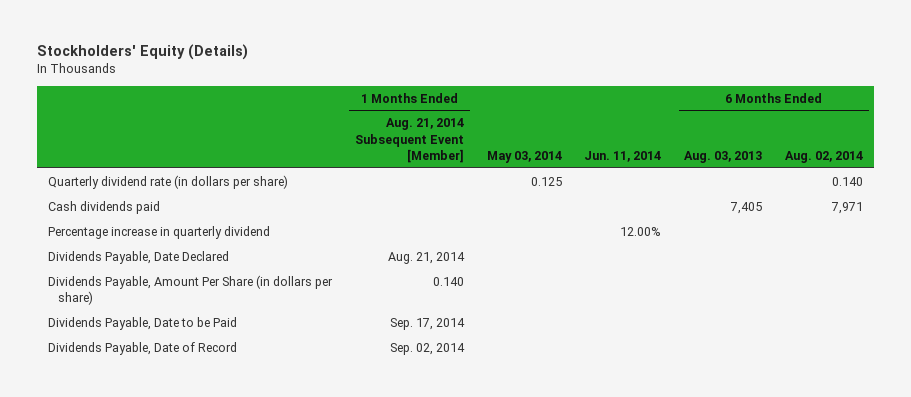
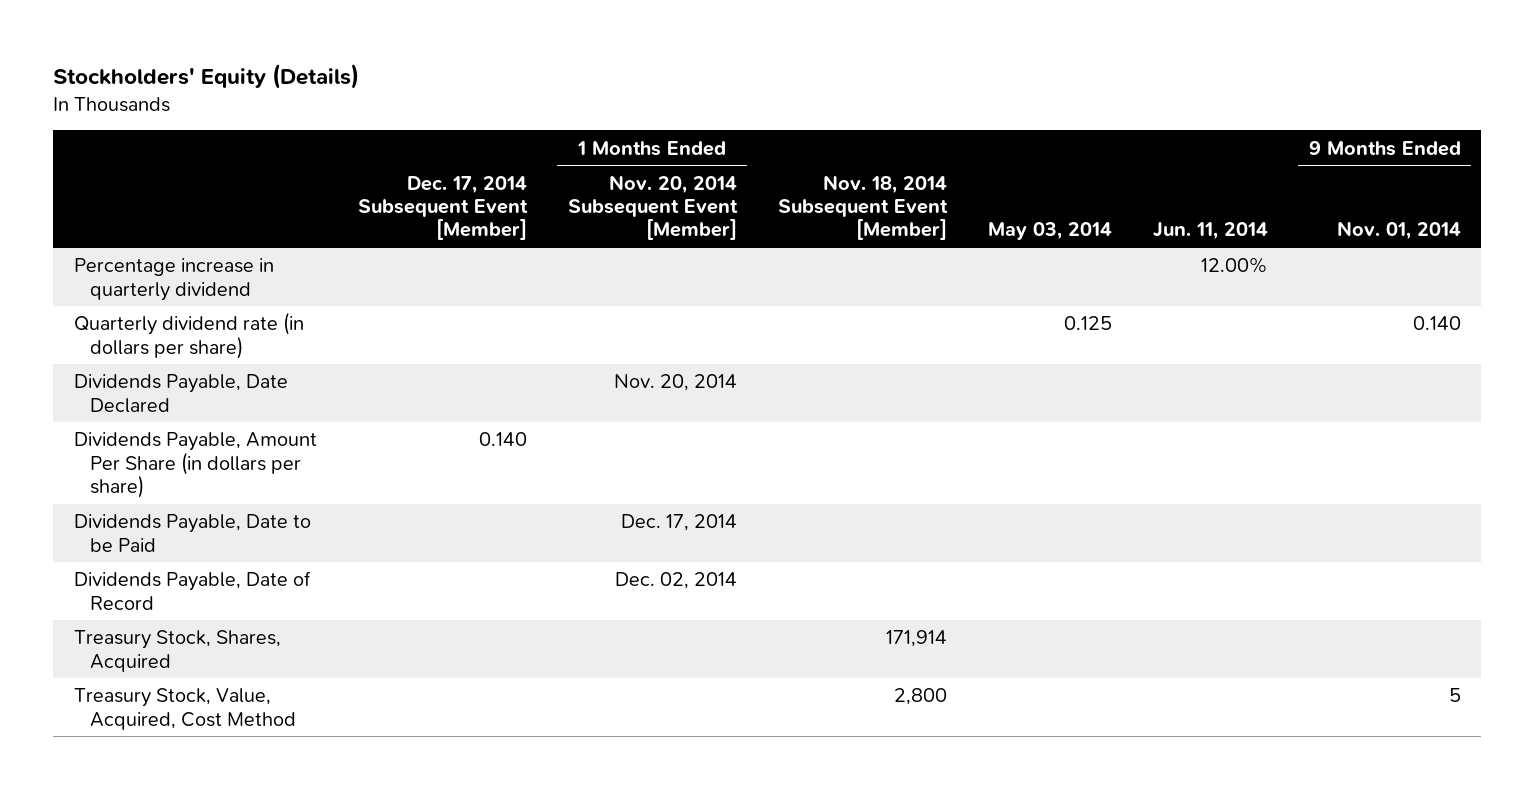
- | 1 Months Ended Aug. 21, 2014 Subsequent Event [Member] | May 03, 2014 | Jun. 11, 2014 | 6 Months Ended Aug. 03, 2013 | 6 Months Ended Aug. 02, 2014
+ | Dec. 17, 2014 Subsequent Event [Member] | 1 Months Ended Nov. 20, 2014 Subsequent Event [Member] | Nov. 18, 2014 Subsequent Event [Member] | May 03, 2014 | Jun. 11, 2014 | 9 Months Ended Nov. 01, 2014
- Cash dividends paid | | | | 7,405 | 7,971
moved down: Quarterly dividend rate (in dollars per share) | | | | 0.125 | | 0.140
+ Treasury Stock, Shares, Acquired | | | 171,914 | | |
+ Treasury Stock, Value, Acquired, Cost Method | | | 2,800 | | | 5

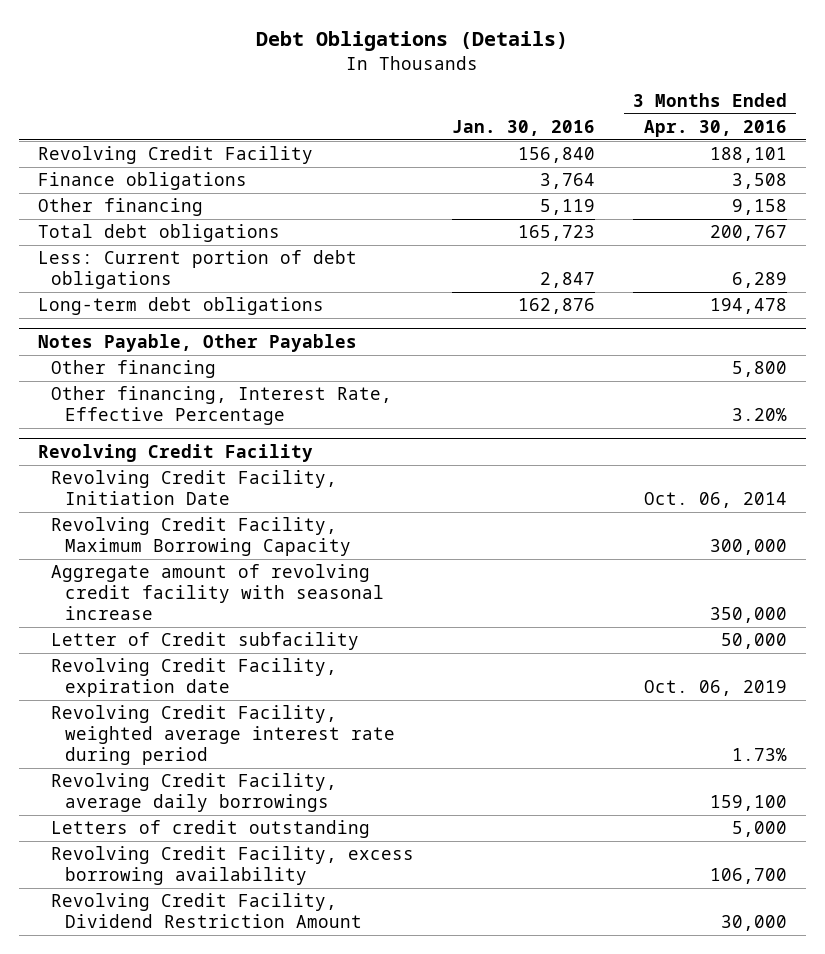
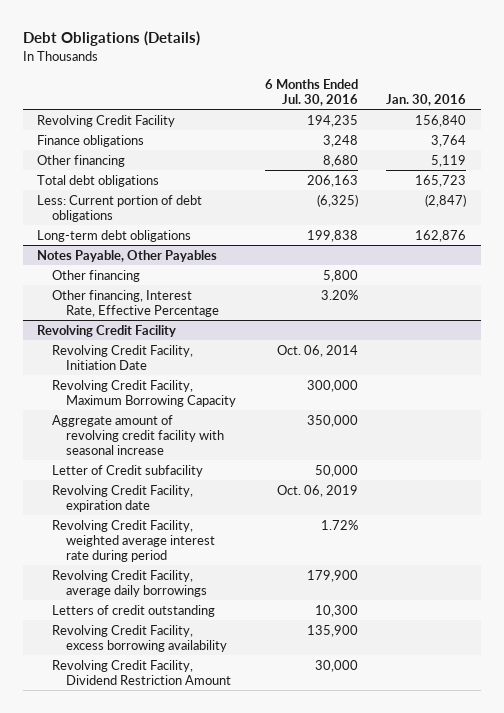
- | Jan. 30, 2016 | 3 Months Ended Apr. 30, 2016
+ | 6 Months Ended Jul. 30, 2016 | Jan. 30, 2016
- Less: Current portion of debt obligations | 2,847 | 6,289
+ Less: Current portion of debt obligations | (6,325) | (2,847)

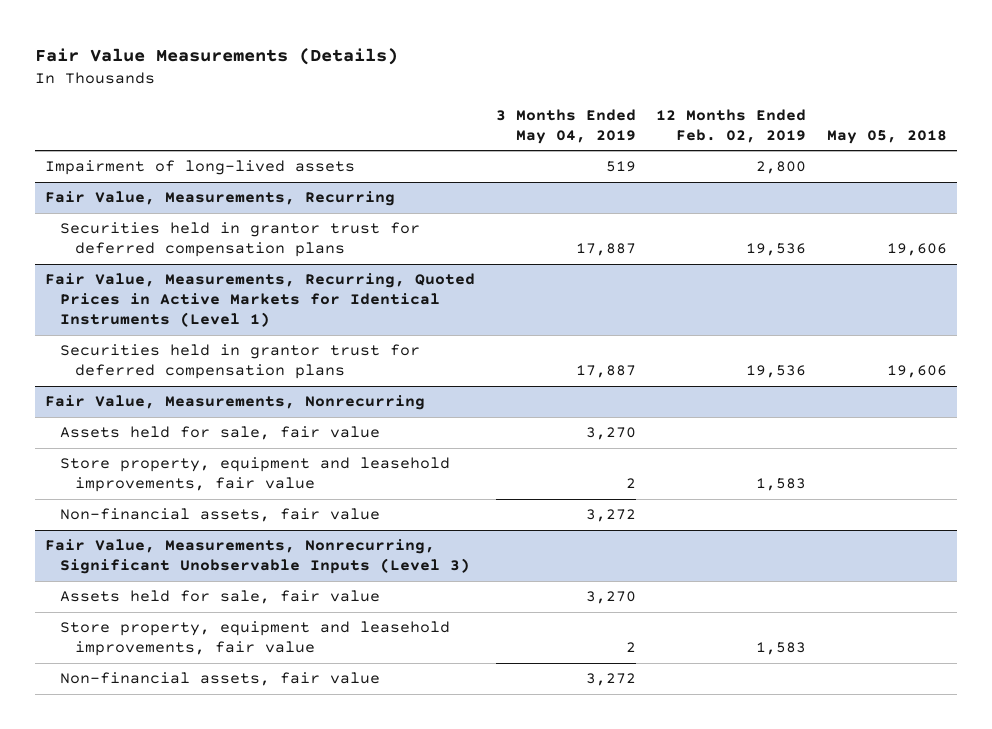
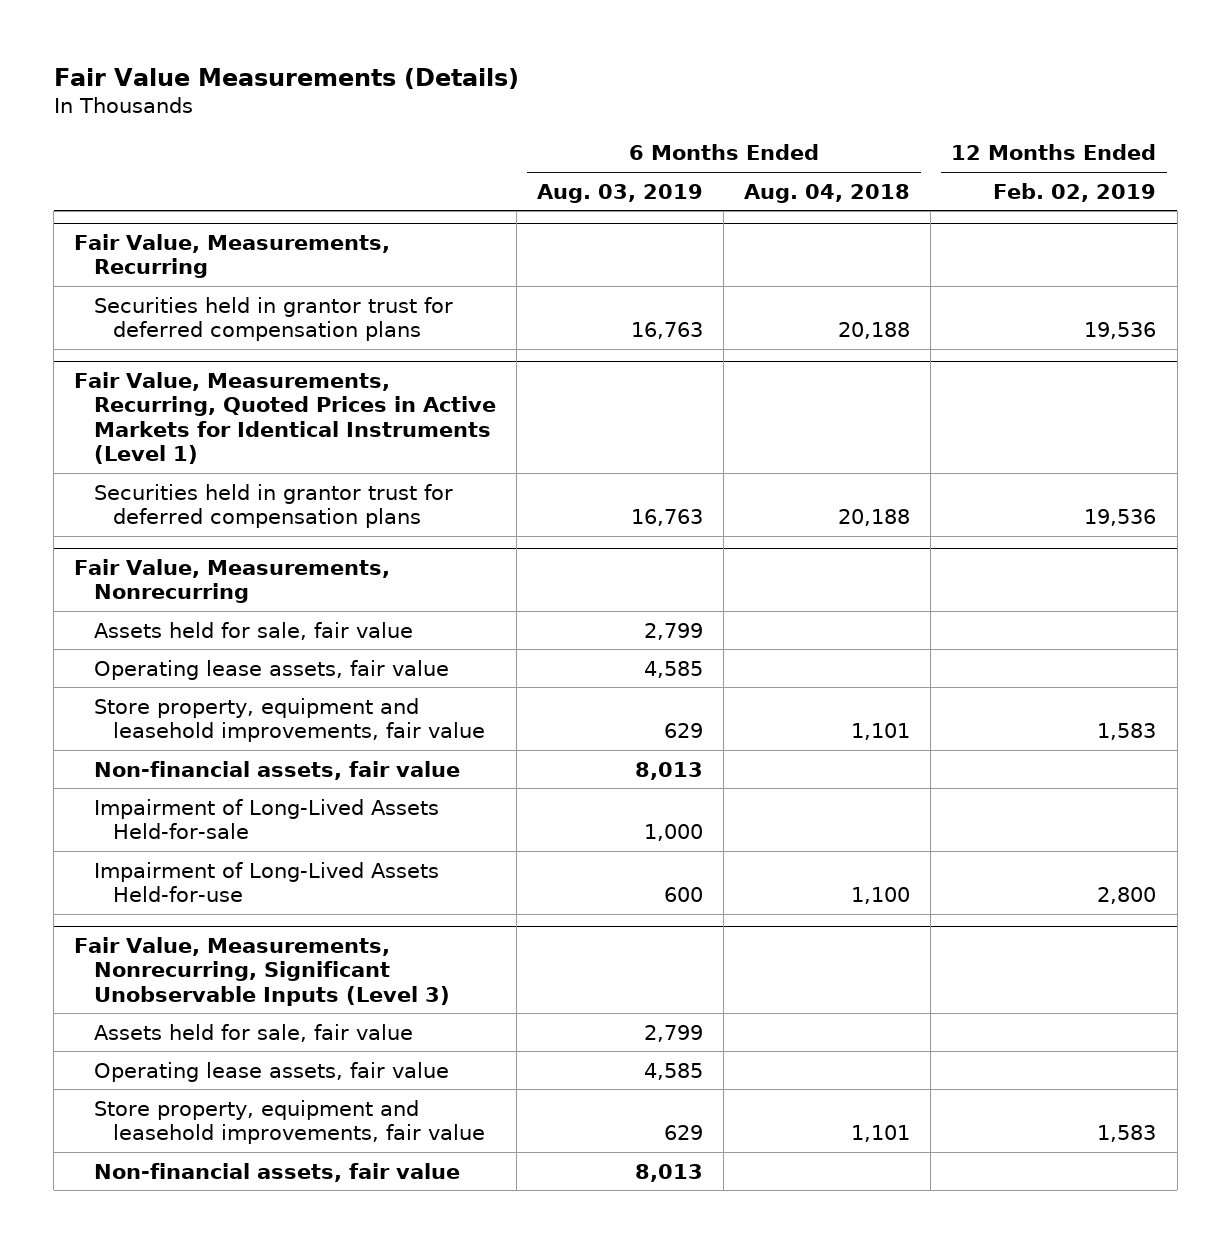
- | 3 Months Ended May 04, 2019 | 12 Months Ended Feb. 02, 2019 | May 05, 2018
+ | 6 Months Ended Aug. 03, 2019 | 6 Months Ended Aug. 04, 2018 | 12 Months Ended Feb. 02, 2019
- Impairment of long-lived assets | 519 | 2,800 |
@ Fair Value, Measurements, Nonrecurring
+ Operating lease assets, fair value | 4,585 | |
+ Impairment of Long-Lived Assets Held-for-sale | 1,000 | |
+ Impairment of Long-Lived Assets Held-for-use | 600 | 1,100 | 2,800
@ Fair Value, Measurements, Nonrecurring, Significant Unobservable Inputs (Level 3)
+ Operating lease assets, fair value | 4,585 | |

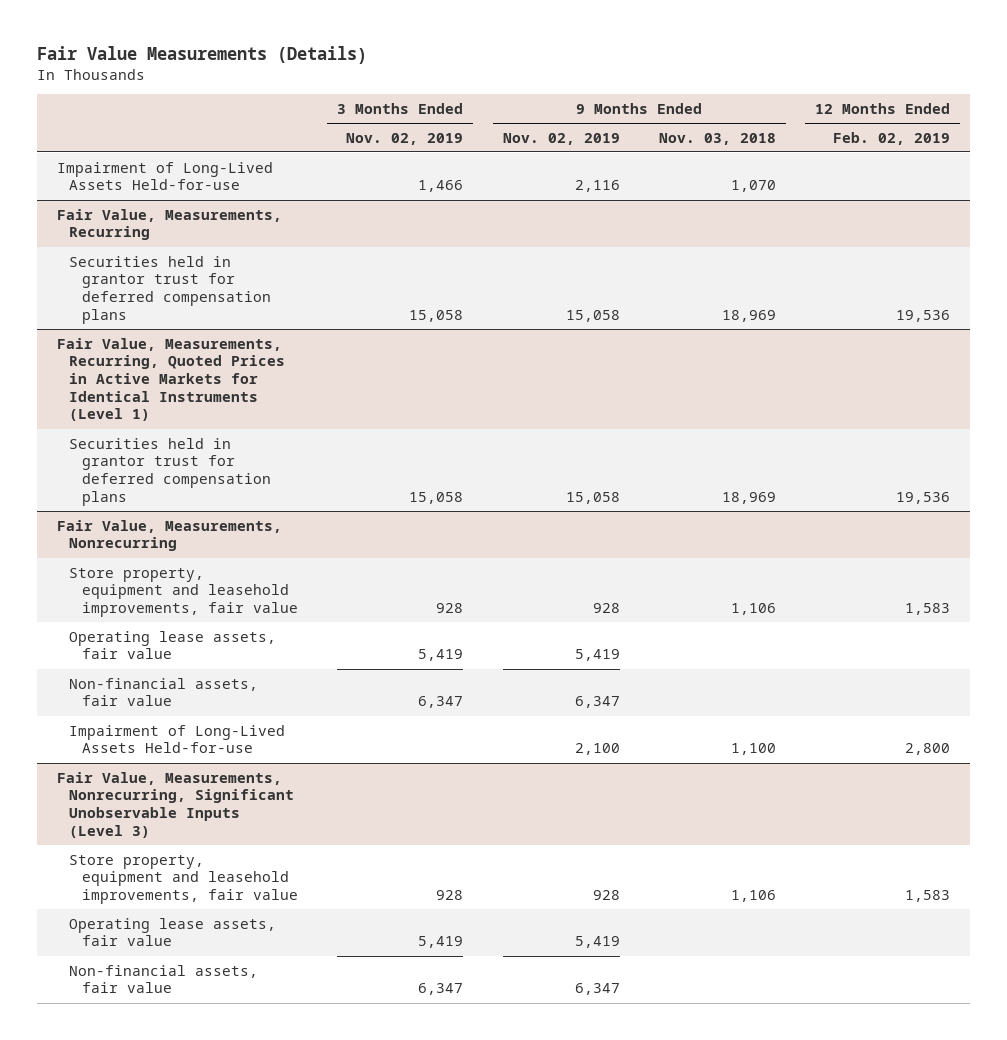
- | 6 Months Ended Aug. 03, 2019 | 6 Months Ended Aug. 04, 2018 | 12 Months Ended Feb. 02, 2019
+ | 3 Months Ended Nov. 02, 2019 | 9 Months Ended Nov. 02, 2019 | 9 Months Ended Nov. 03, 2018 | 12 Months Ended Feb. 02, 2019
+ Impairment of Long-Lived Assets Held-for-use | 1,466 | 2,116 | 1,070 |
@ Fair Value, Measurements, Nonrecurring
- Assets held for sale, fair value | 2,799 | |
moved down: Operating lease assets, fair value | 5,419 | 5,419 | |
- Impairment of Long-Lived Assets Held-for-sale | 1,000 | |
@ Fair Value, Measurements, Nonrecurring, Significant Unobservable Inputs (Level 3)
- Assets held for sale, fair value | 2,799 | |
moved down: Operating lease assets, fair value | 5,419 | 5,419 | |

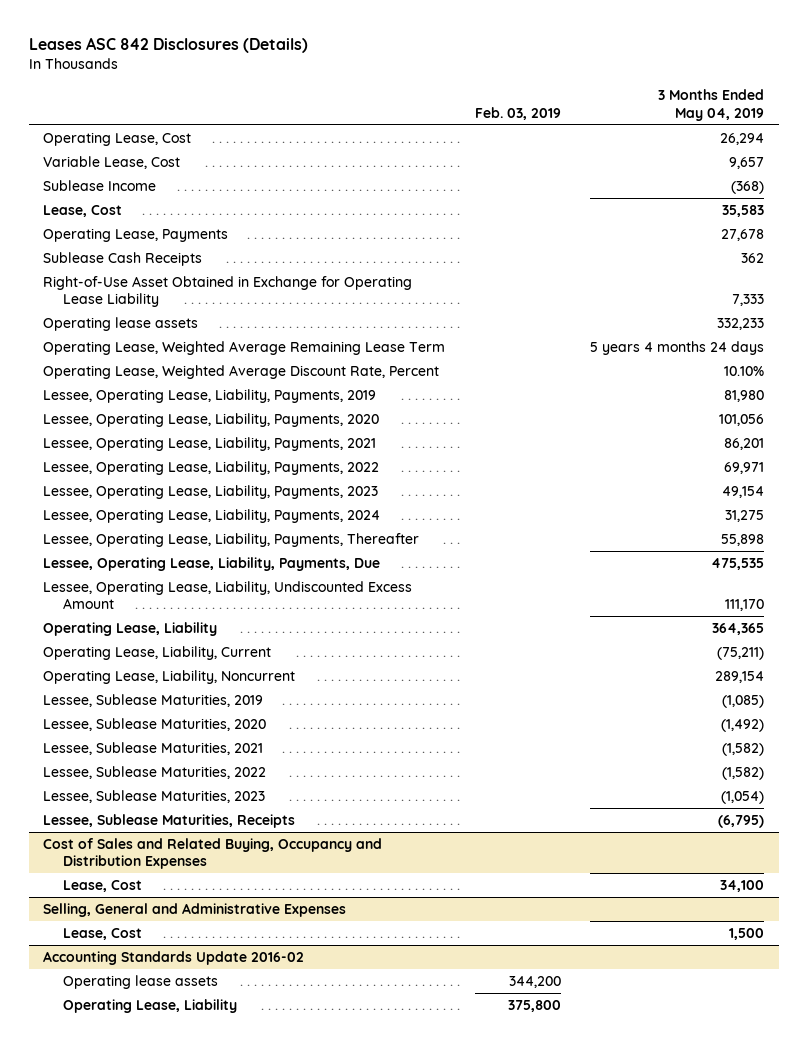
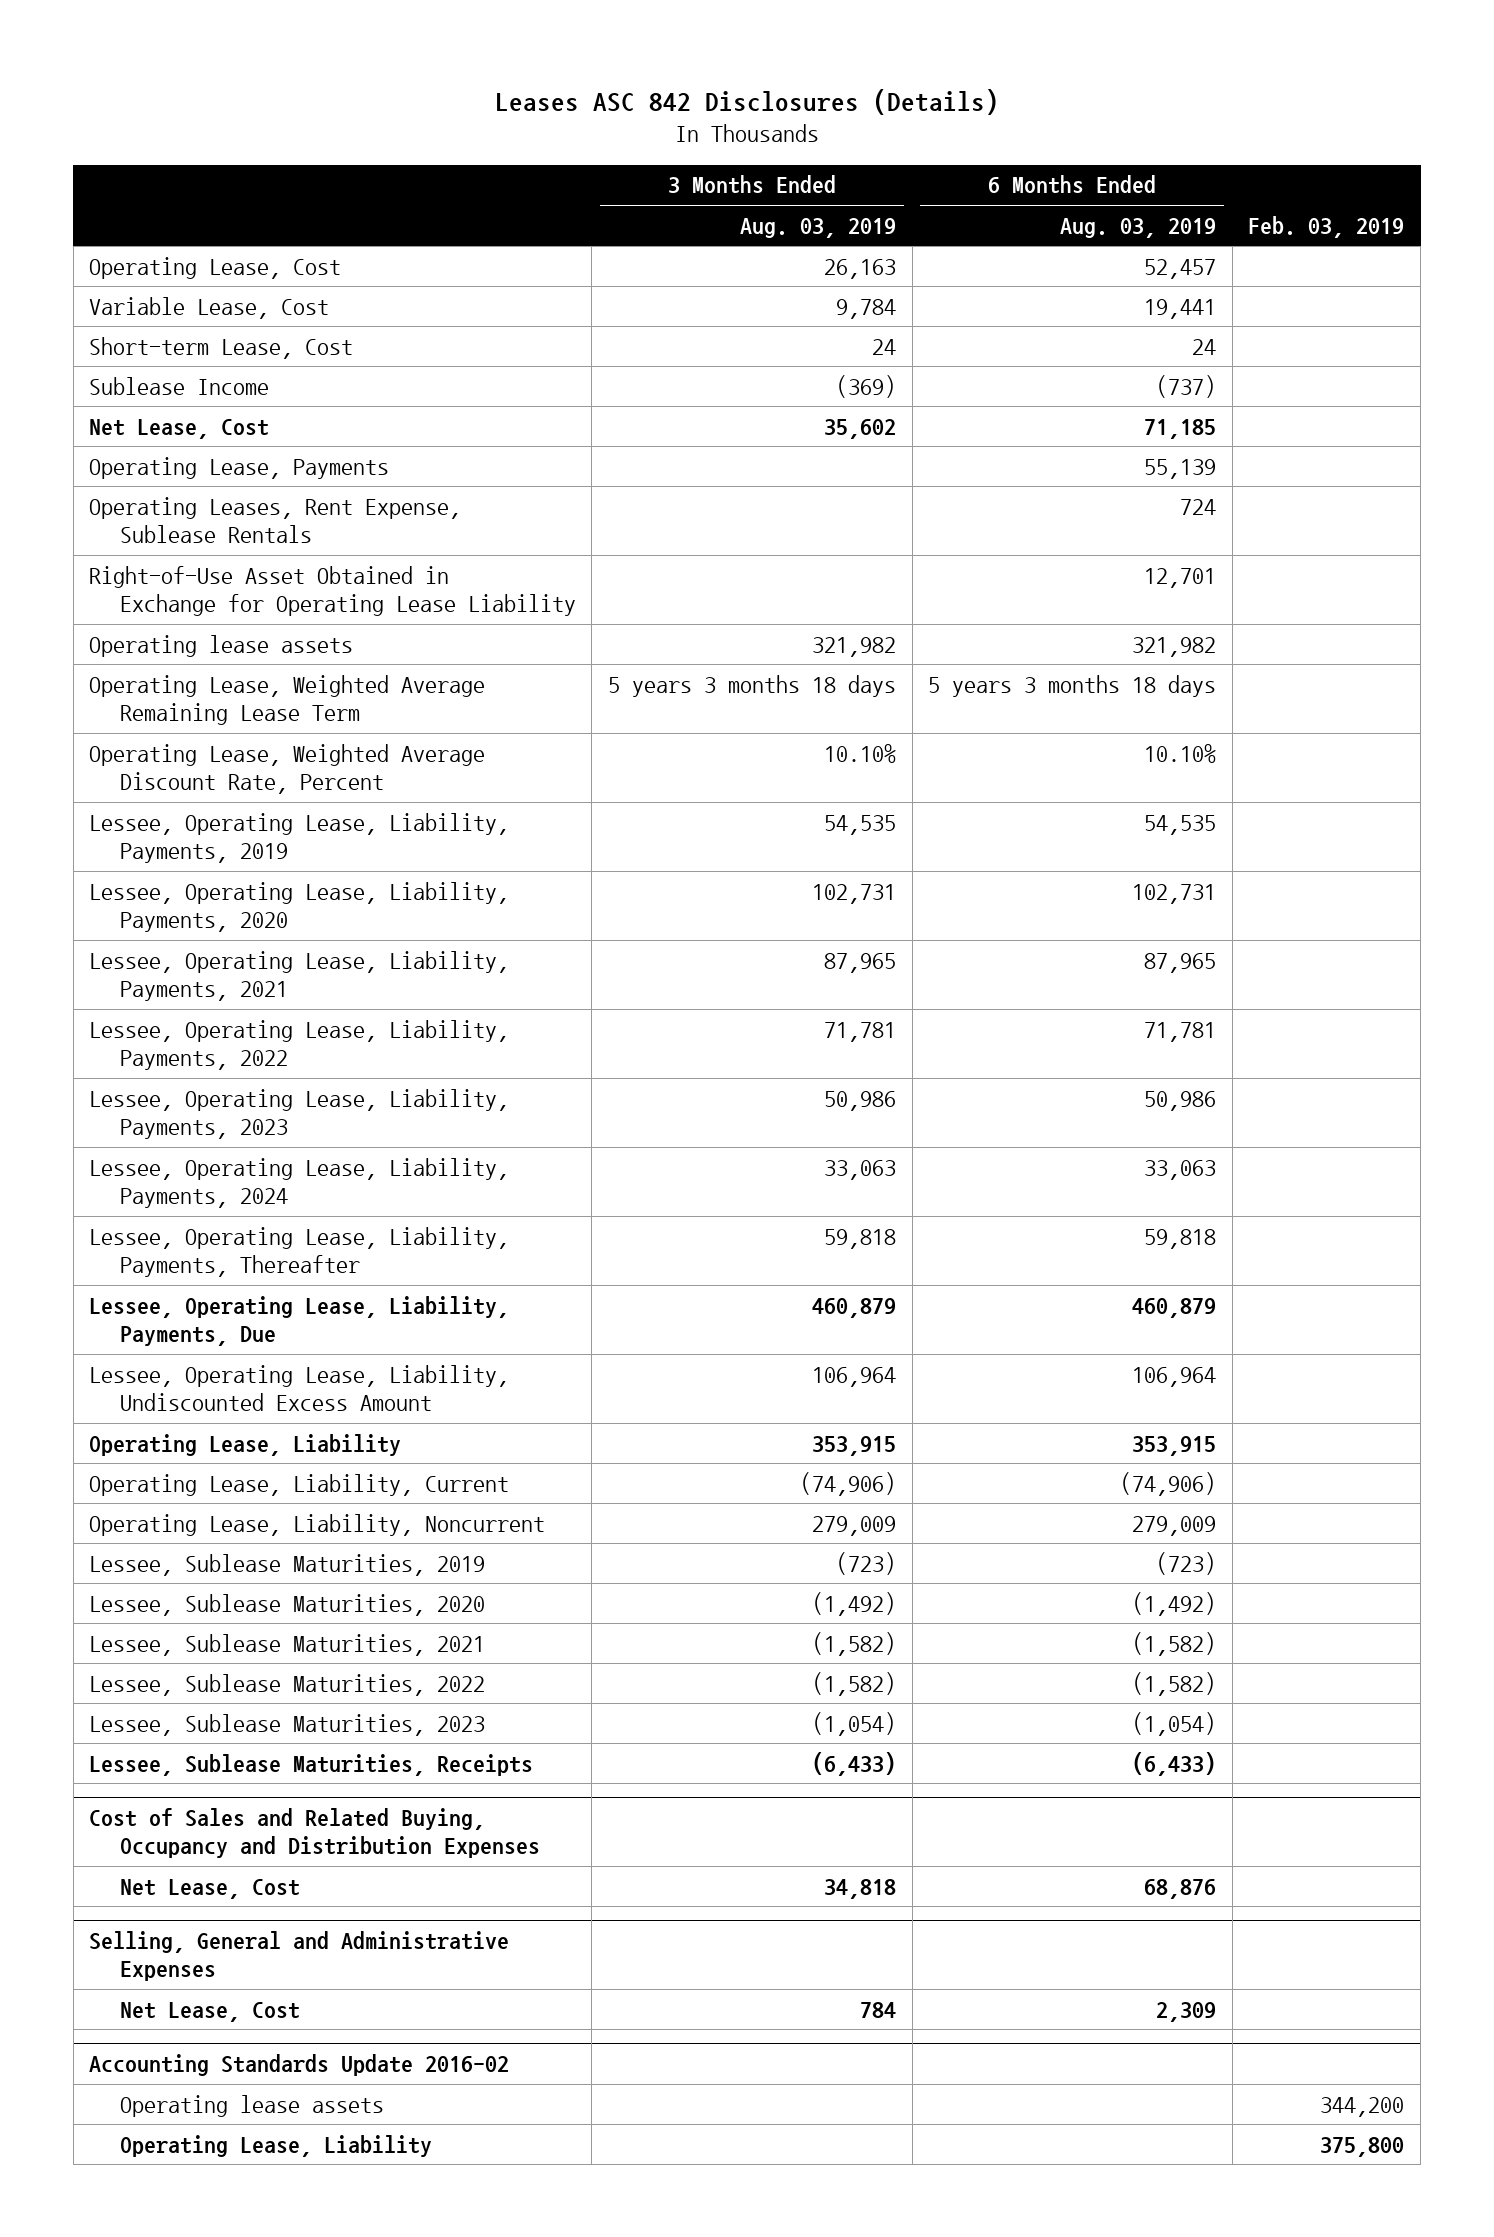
- | Feb. 03, 2019 | 3 Months Ended May 04, 2019
+ | 3 Months Ended Aug. 03, 2019 | 6 Months Ended Aug. 03, 2019 | Feb. 03, 2019
+ Short-term Lease, Cost | 24 | 24 |
- Lease, Cost | | 35,583
+ Net Lease, Cost | 35,602 | 71,185 |
- Sublease Cash Receipts | | 362
+ Operating Leases, Rent Expense, Sublease Rentals | | 724 |
@ Cost of Sales and Related Buying, Occupancy and Distribution Expenses
- Lease, Cost | | 34,100
+ Net Lease, Cost | 34,818 | 68,876 |
@ Selling, General and Administrative Expenses
- Lease, Cost | | 1,500
+ Net Lease, Cost | 784 | 2,309 |

